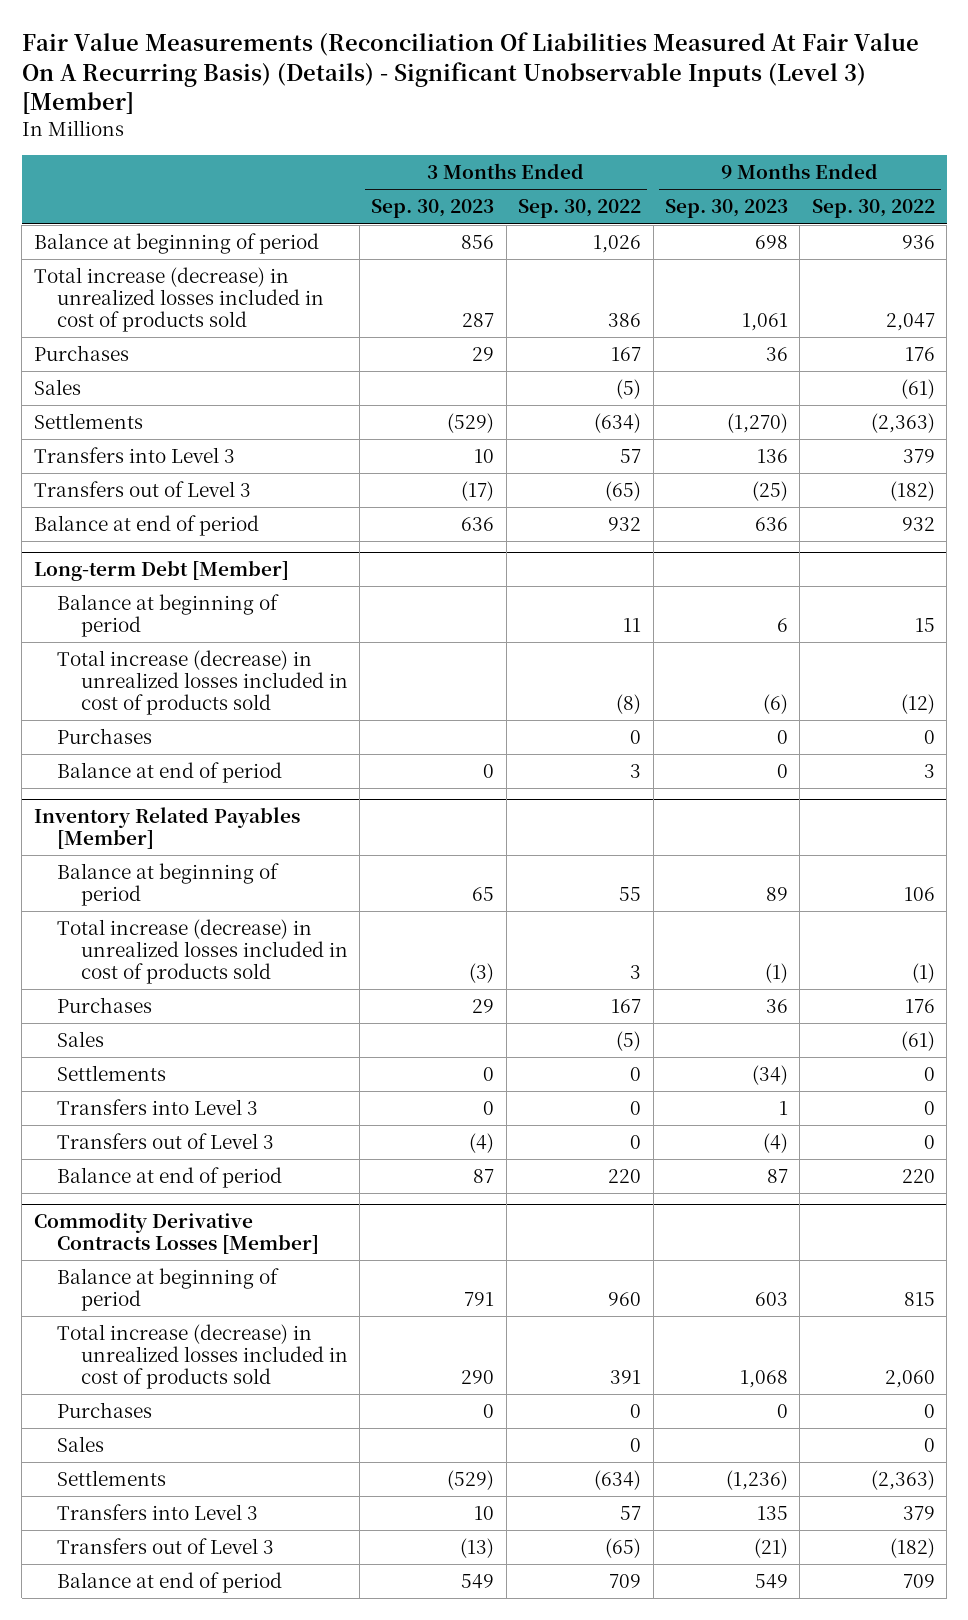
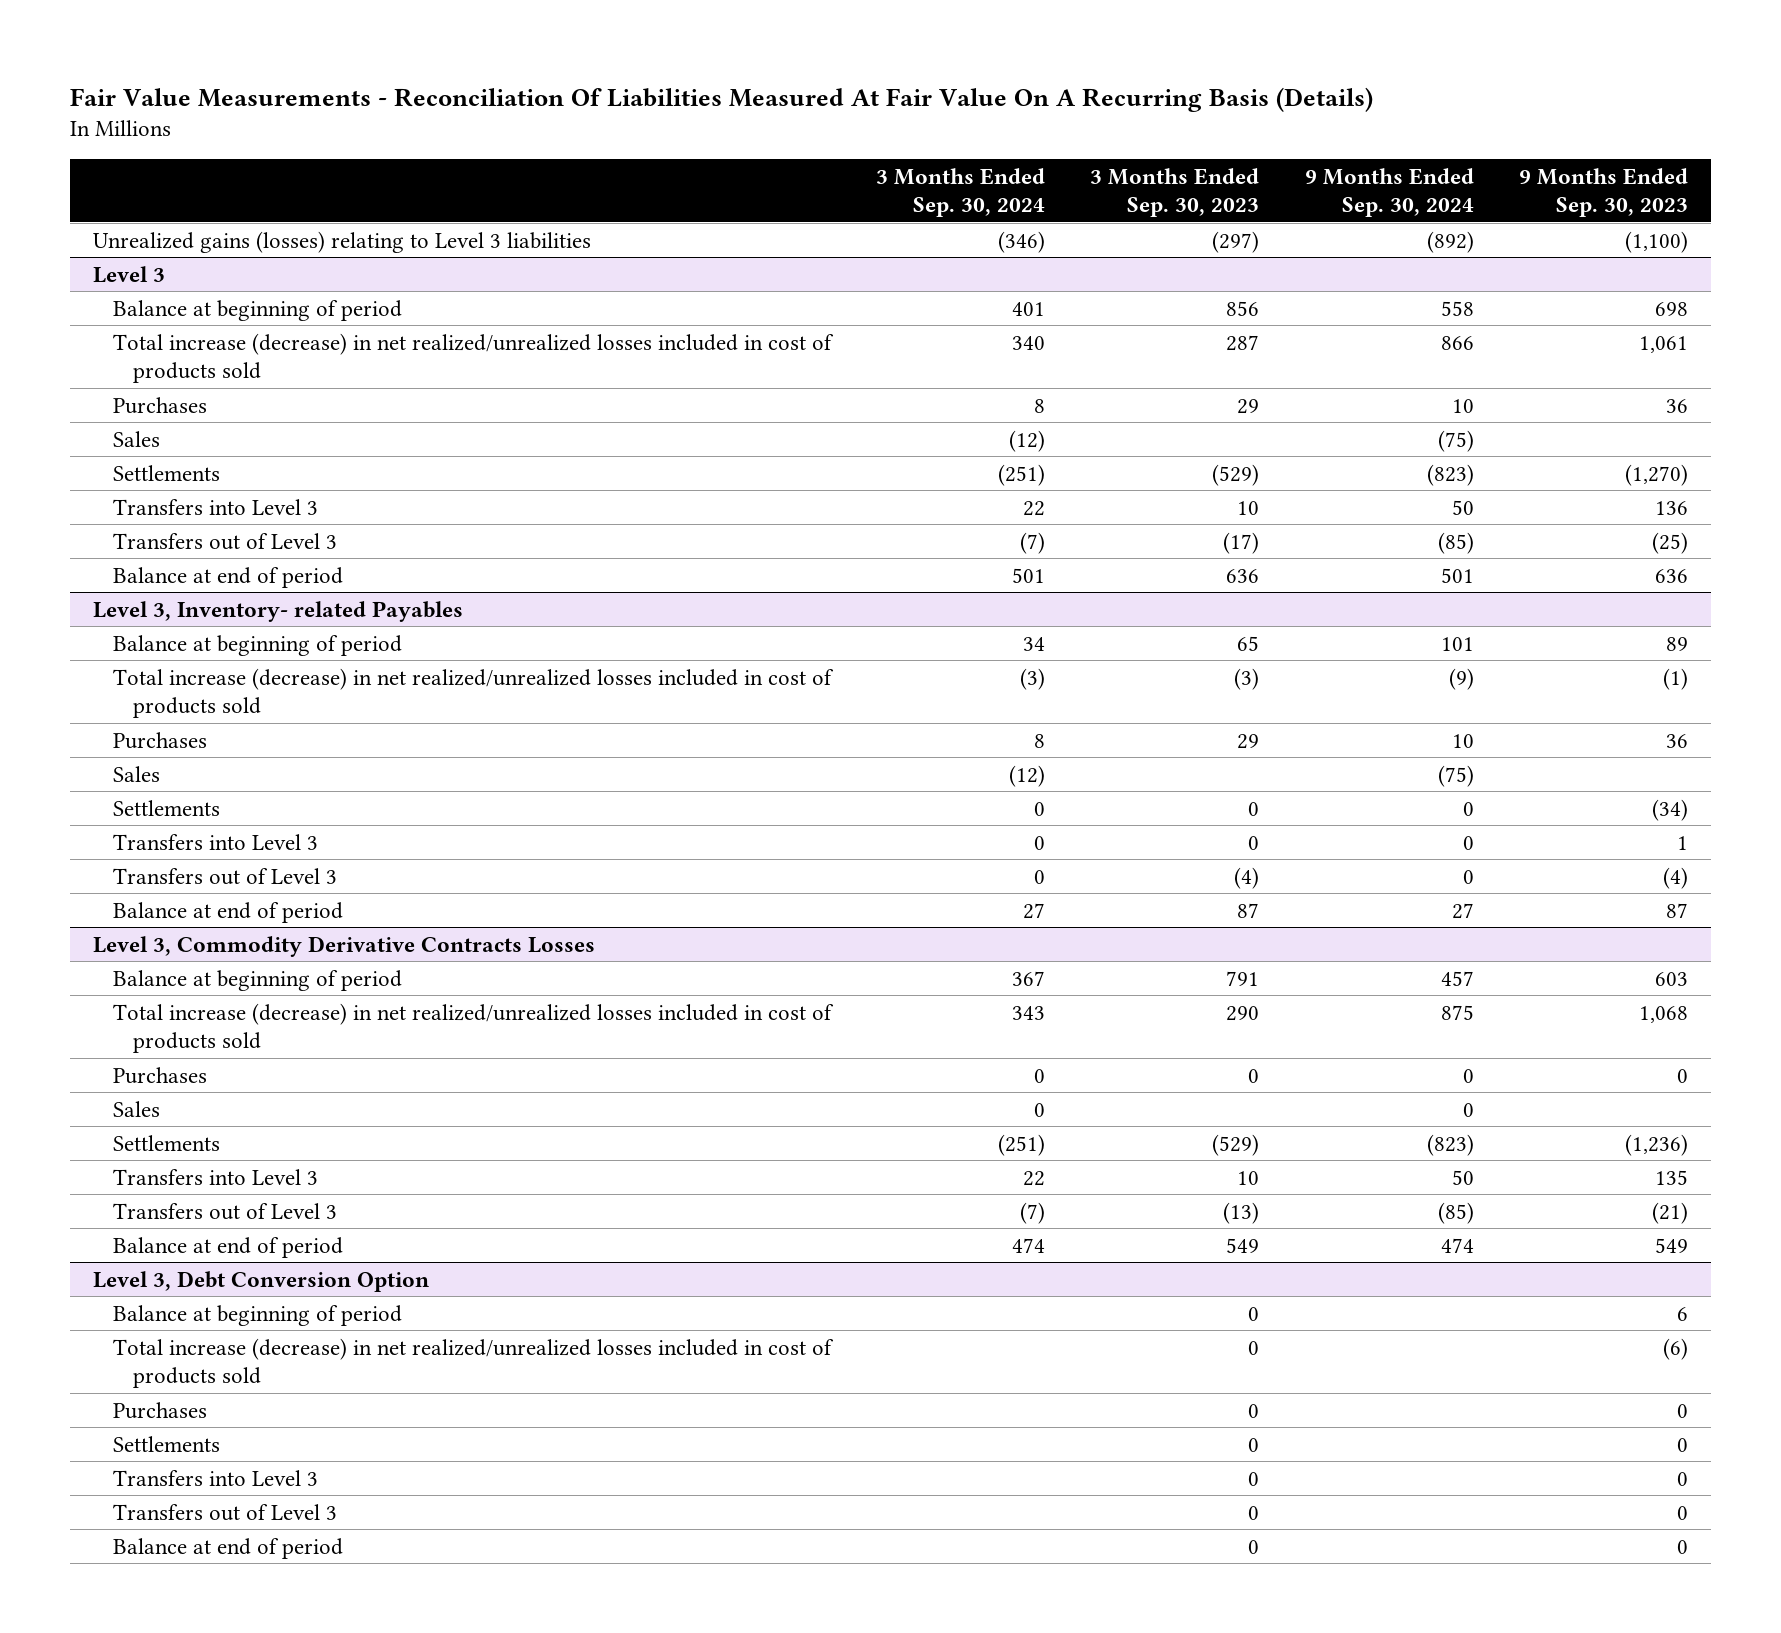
- Fair Value Measurements (Reconciliation Of Liabilities Measured At Fair Value On A Recurring Basis) (Details) - Significant Unobservable Inputs (Level 3) [Member]
+ Fair Value Measurements - Reconciliation Of Liabilities Measured At Fair Value On A Recurring Basis (Details)
- | 3 Months Ended Sep. 30, 2023 | 3 Months Ended Sep. 30, 2022 | 9 Months Ended Sep. 30, 2023 | 9 Months Ended Sep. 30, 2022
+ | 3 Months Ended Sep. 30, 2024 | 3 Months Ended Sep. 30, 2023 | 9 Months Ended Sep. 30, 2024 | 9 Months Ended Sep. 30, 2023
+ Unrealized gains (losses) relating to Level 3 liabilities | (346) | (297) | (892) | (1,100)
+ Level 3
- Total increase (decrease) in unrealized losses included in cost of products sold | 287 | 386 | 1,061 | 2,047
+ Total increase (decrease) in net realized/unrealized losses included in cost of products sold | 340 | 287 | 866 | 1,061
- Long-term Debt [Member]
- Balance at beginning of period | | 11 | 6 | 15
- Total increase (decrease) in unrealized losses included in cost of products sold | | (8) | (6) | (12)
- Purchases | | 0 | 0 | 0
- Balance at end of period | 0 | 3 | 0 | 3
- Inventory Related Payables [Member]
+ Level 3, Inventory- related Payables
- Total increase (decrease) in unrealized losses included in cost of products sold | (3) | 3 | (1) | (1)
+ Total increase (decrease) in net realized/unrealized losses included in cost of products sold | (3) | (3) | (9) | (1)
- Commodity Derivative Contracts Losses [Member]
+ Level 3, Commodity Derivative Contracts Losses
- Total increase (decrease) in unrealized losses included in cost of products sold | 290 | 391 | 1,068 | 2,060
+ Total increase (decrease) in net realized/unrealized losses included in cost of products sold | 343 | 290 | 875 | 1,068
+ Level 3, Debt Conversion Option
+ Balance at beginning of period | | 0 | | 6
+ Total increase (decrease) in net realized/unrealized losses included in cost of products sold | | 0 | | (6)
+ Purchases | | 0 | | 0
+ Settlements | | 0 | | 0
+ Transfers into Level 3 | | 0 | | 0
+ Transfers out of Level 3 | | 0 | | 0
+ Balance at end of period | | 0 | | 0

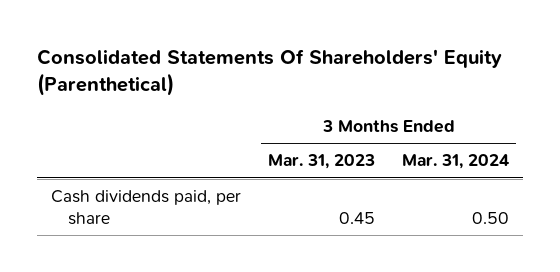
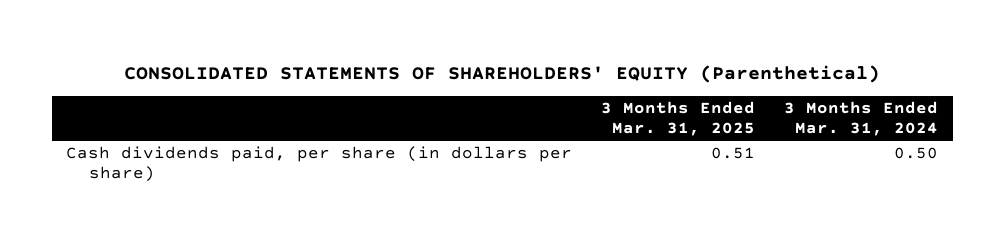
- Consolidated Statements Of Shareholders' Equity (Parenthetical)
+ CONSOLIDATED STATEMENTS OF SHAREHOLDERS' EQUITY (Parenthetical)
- | 3 Months Ended Mar. 31, 2023 | 3 Months Ended Mar. 31, 2024
+ | 3 Months Ended Mar. 31, 2025 | 3 Months Ended Mar. 31, 2024
- Cash dividends paid, per share | 0.45 | 0.50
+ Cash dividends paid, per share (in dollars per share) | 0.51 | 0.50

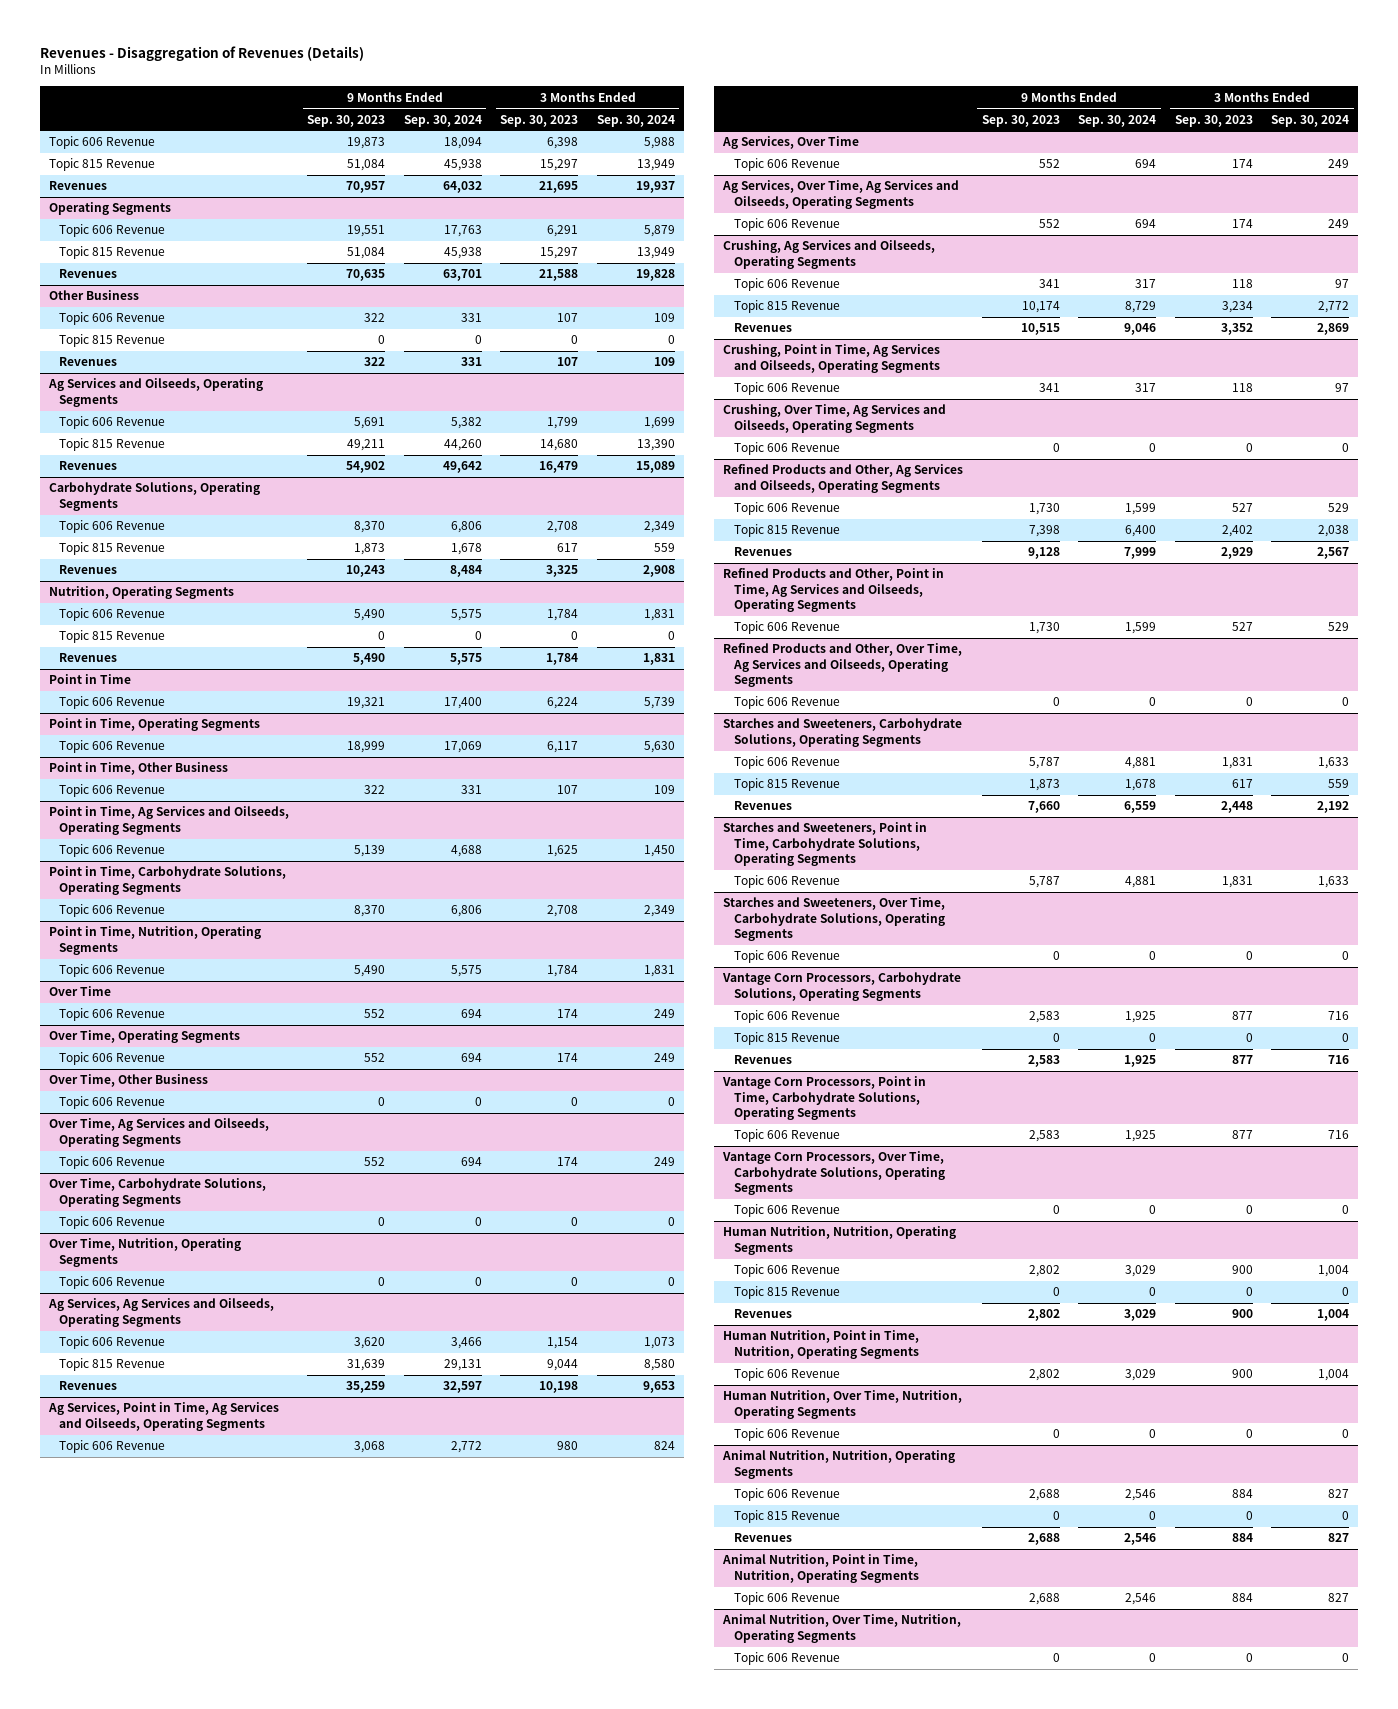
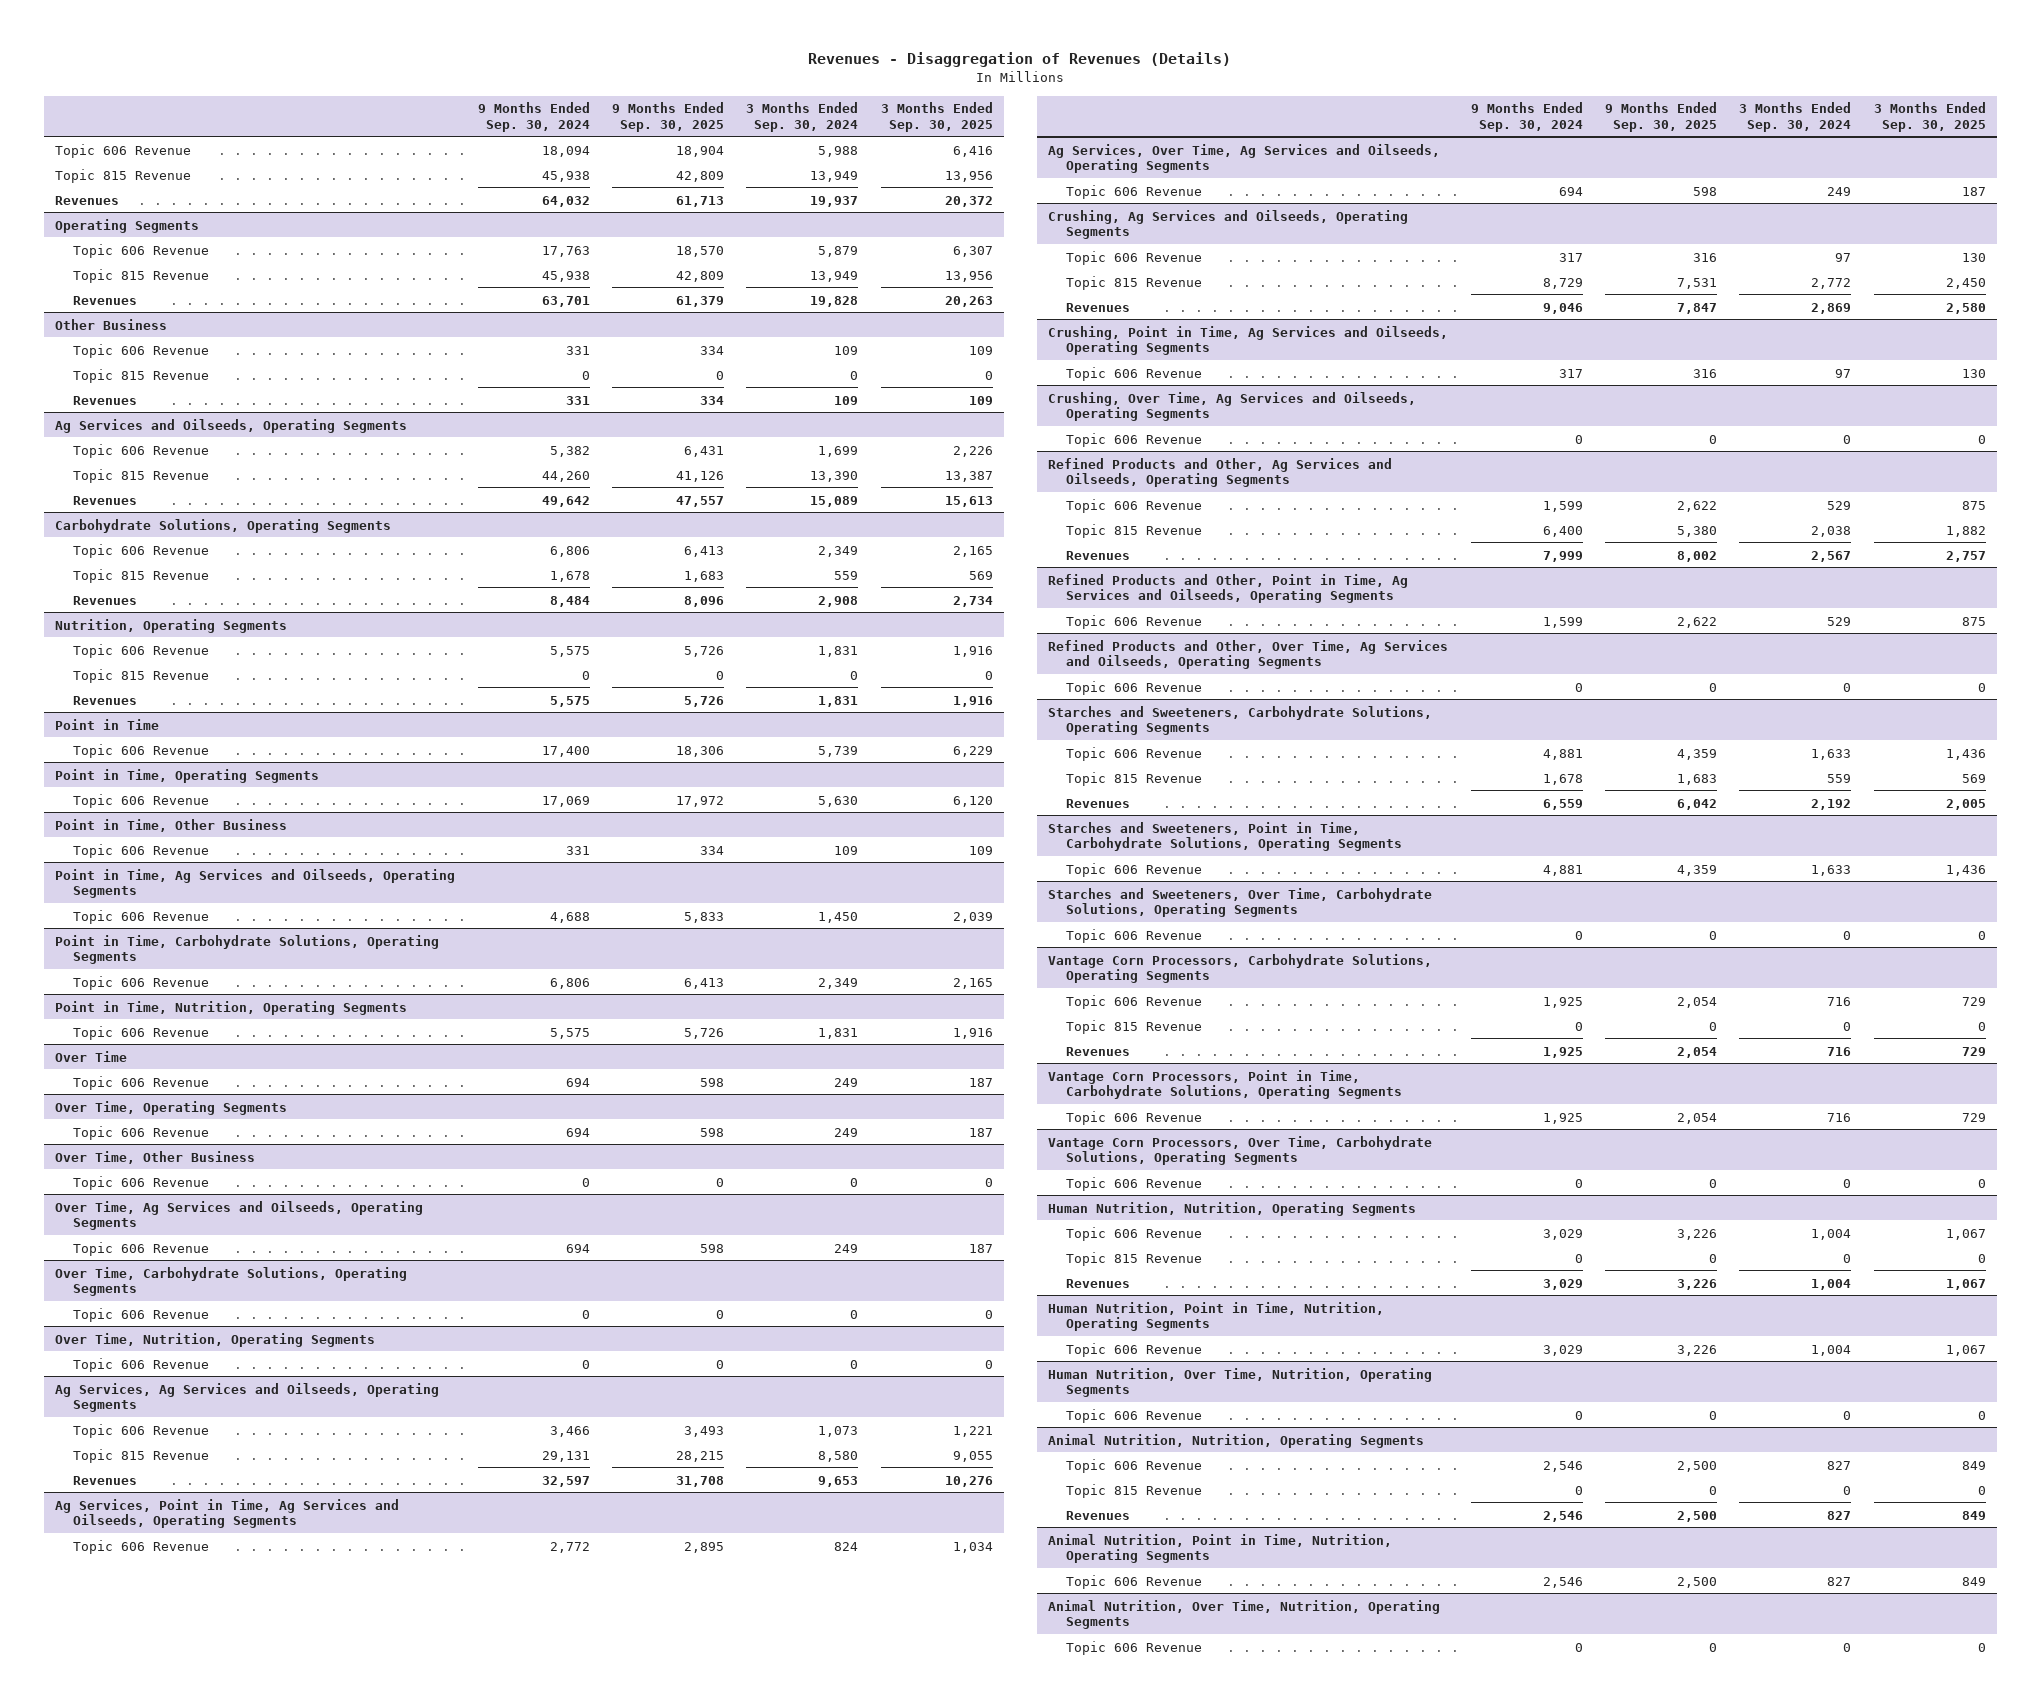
- | 9 Months Ended Sep. 30, 2023 | 9 Months Ended Sep. 30, 2024 | 3 Months Ended Sep. 30, 2023 | 3 Months Ended Sep. 30, 2024
+ | 9 Months Ended Sep. 30, 2024 | 9 Months Ended Sep. 30, 2025 | 3 Months Ended Sep. 30, 2024 | 3 Months Ended Sep. 30, 2025
- Ag Services, Over Time
- Topic 606 Revenue | 552 | 694 | 174 | 249

